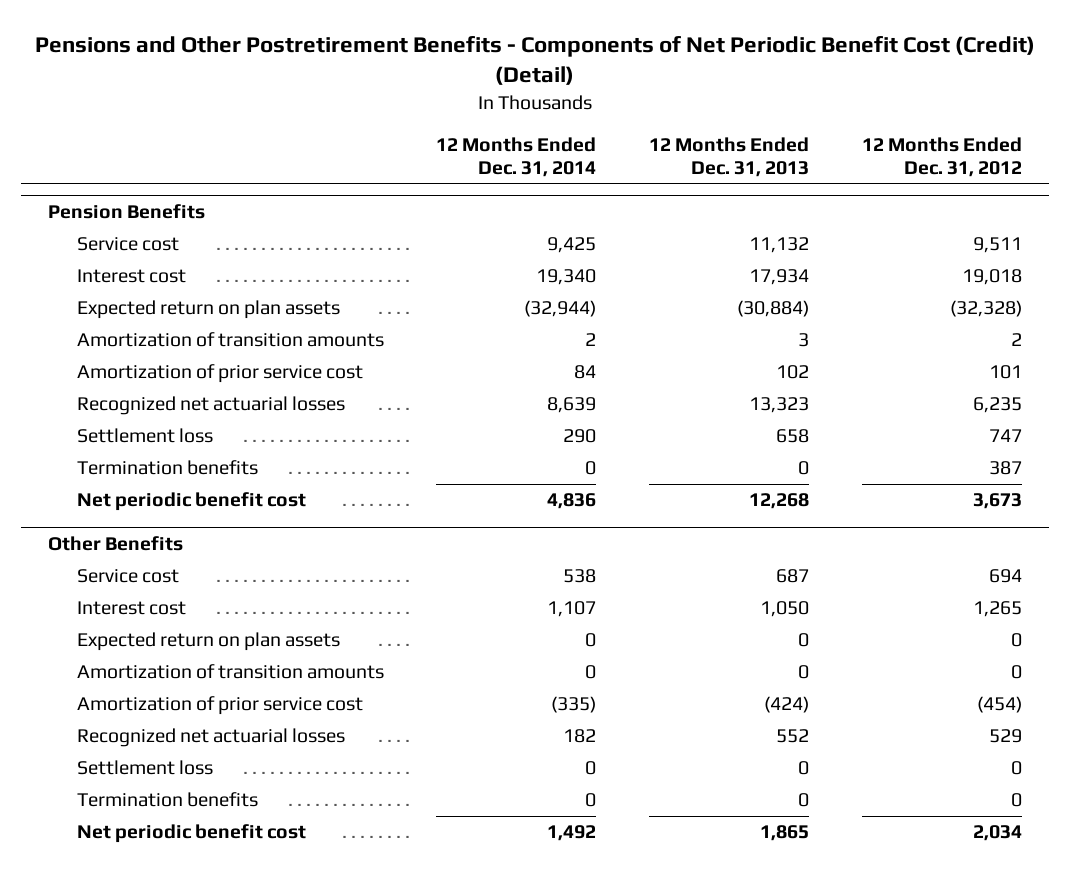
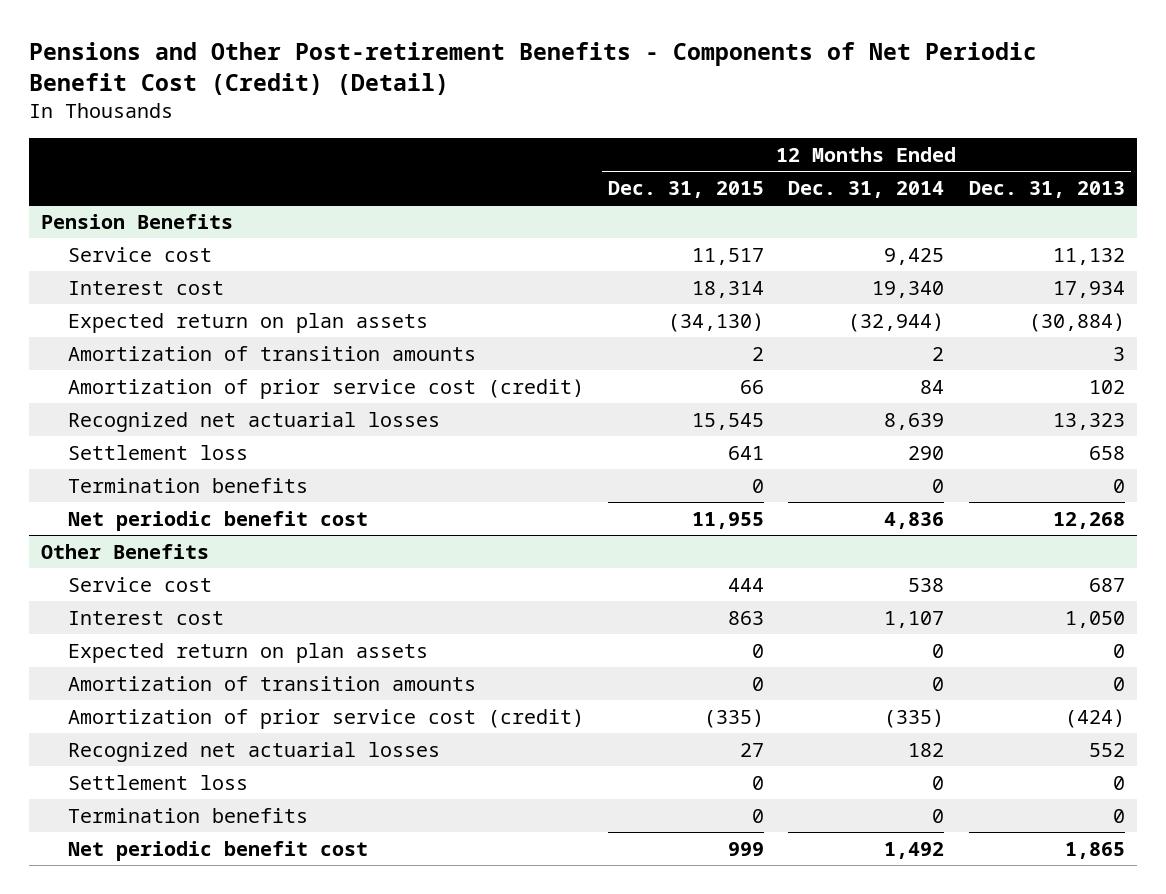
- Pensions and Other Postretirement Benefits - Components of Net Periodic Benefit Cost (Credit) (Detail)
+ Pensions and Other Post-retirement Benefits - Components of Net Periodic Benefit Cost (Credit) (Detail)
- | 12 Months Ended Dec. 31, 2014 | 12 Months Ended Dec. 31, 2013 | 12 Months Ended Dec. 31, 2012
+ | 12 Months Ended Dec. 31, 2015 | 12 Months Ended Dec. 31, 2014 | 12 Months Ended Dec. 31, 2013
@ Pension Benefits
- Amortization of prior service cost | 84 | 102 | 101
+ Amortization of prior service cost (credit) | 66 | 84 | 102
@ Other Benefits
- Amortization of prior service cost | (335) | (424) | (454)
+ Amortization of prior service cost (credit) | (335) | (335) | (424)

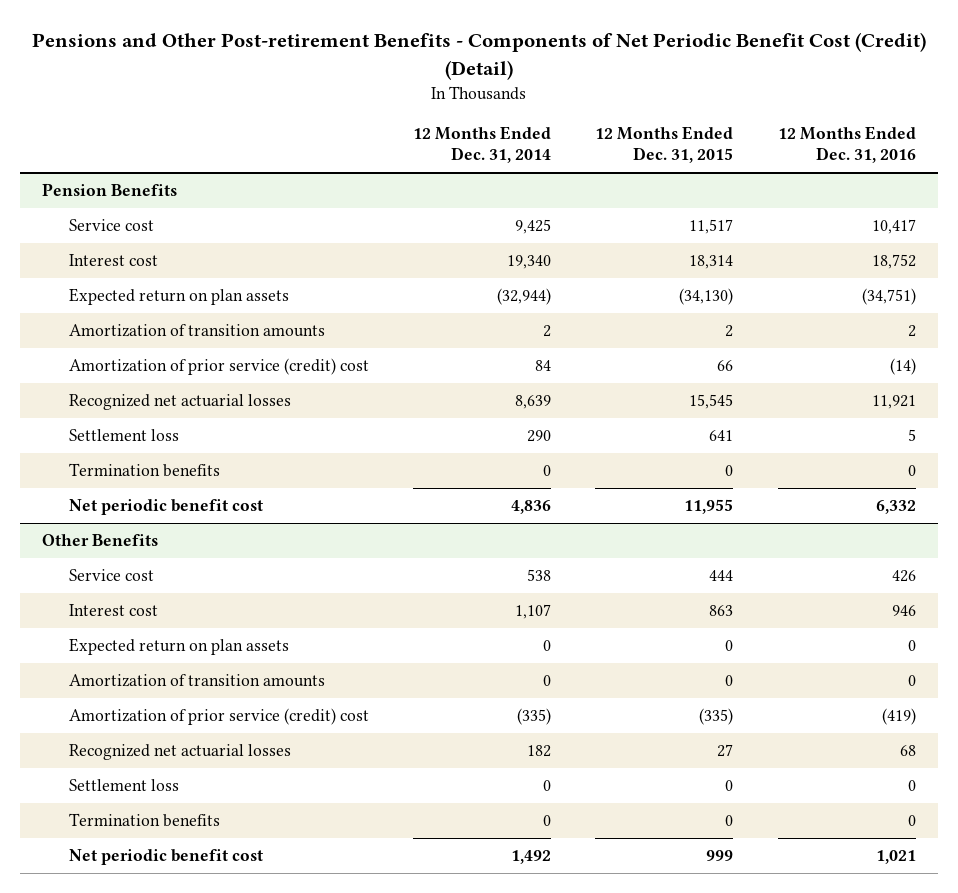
- | 12 Months Ended Dec. 31, 2015 | 12 Months Ended Dec. 31, 2014 | 12 Months Ended Dec. 31, 2013
+ | 12 Months Ended Dec. 31, 2014 | 12 Months Ended Dec. 31, 2015 | 12 Months Ended Dec. 31, 2016
@ Pension Benefits
- Amortization of prior service cost (credit) | 66 | 84 | 102
+ Amortization of prior service (credit) cost | 84 | 66 | (14)
@ Other Benefits
- Amortization of prior service cost (credit) | (335) | (335) | (424)
+ Amortization of prior service (credit) cost | (335) | (335) | (419)

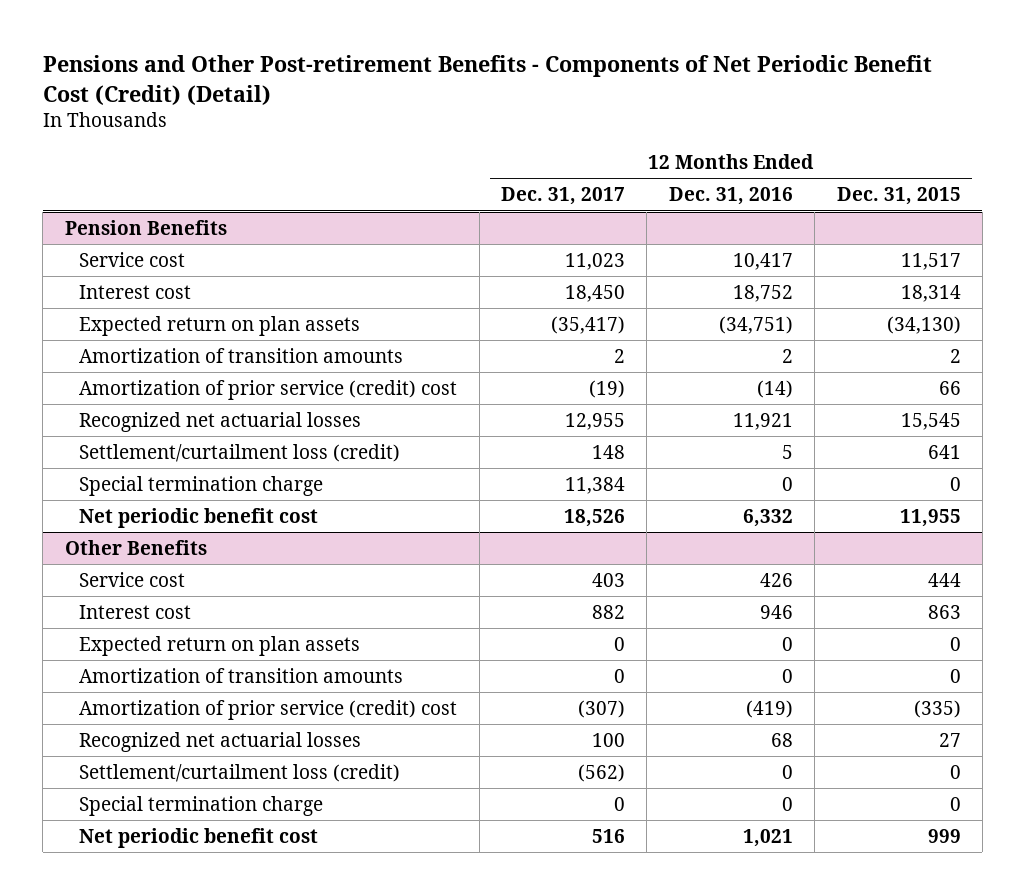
- | 12 Months Ended Dec. 31, 2014 | 12 Months Ended Dec. 31, 2015 | 12 Months Ended Dec. 31, 2016
+ | 12 Months Ended Dec. 31, 2017 | 12 Months Ended Dec. 31, 2016 | 12 Months Ended Dec. 31, 2015
@ Pension Benefits
- Settlement loss | 290 | 641 | 5
- Termination benefits | 0 | 0 | 0
+ Settlement/curtailment loss (credit) | 148 | 5 | 641
+ Special termination charge | 11,384 | 0 | 0
@ Other Benefits
- Settlement loss | 0 | 0 | 0
- Termination benefits | 0 | 0 | 0
+ Settlement/curtailment loss (credit) | (562) | 0 | 0
+ Special termination charge | 0 | 0 | 0

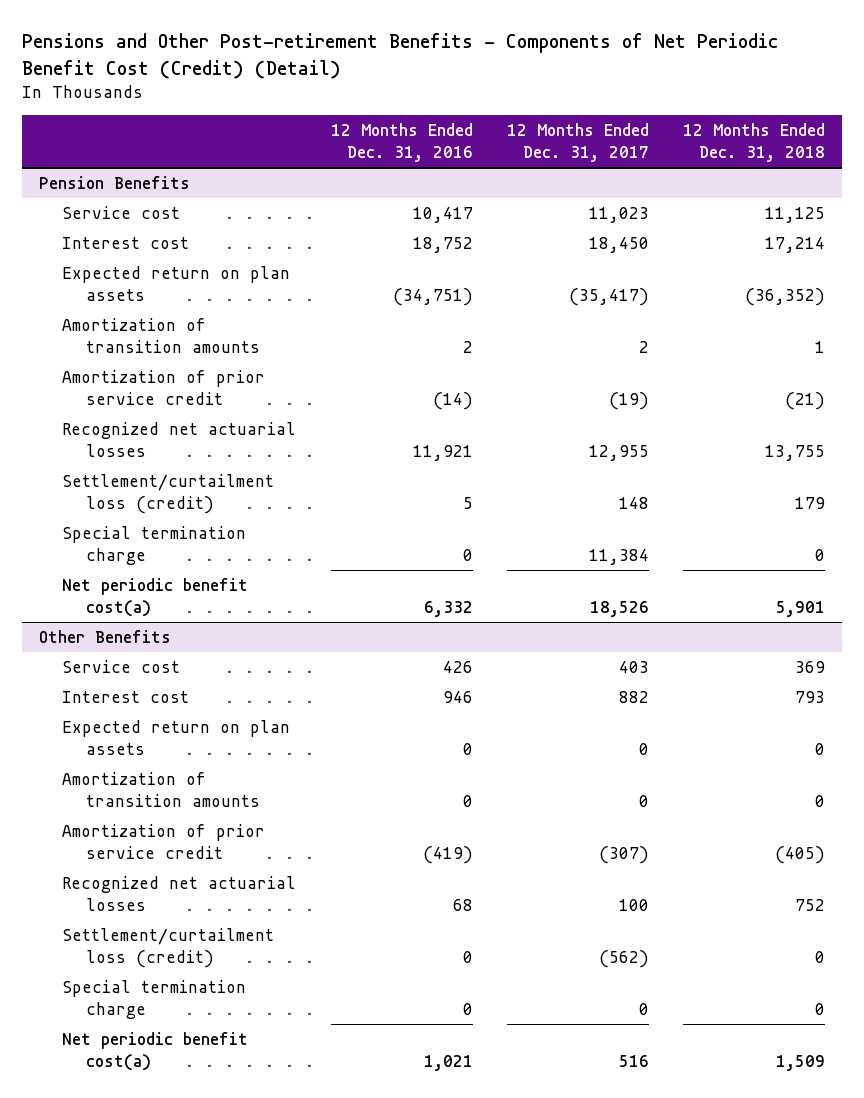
- | 12 Months Ended Dec. 31, 2017 | 12 Months Ended Dec. 31, 2016 | 12 Months Ended Dec. 31, 2015
+ | 12 Months Ended Dec. 31, 2016 | 12 Months Ended Dec. 31, 2017 | 12 Months Ended Dec. 31, 2018
@ Pension Benefits
- Amortization of prior service (credit) cost | (19) | (14) | 66
+ Amortization of prior service credit | (14) | (19) | (21)
- Net periodic benefit cost | 18,526 | 6,332 | 11,955
+ Net periodic benefit cost(a) | 6,332 | 18,526 | 5,901
@ Other Benefits
- Amortization of prior service (credit) cost | (307) | (419) | (335)
+ Amortization of prior service credit | (419) | (307) | (405)
- Net periodic benefit cost | 516 | 1,021 | 999
+ Net periodic benefit cost(a) | 1,021 | 516 | 1,509

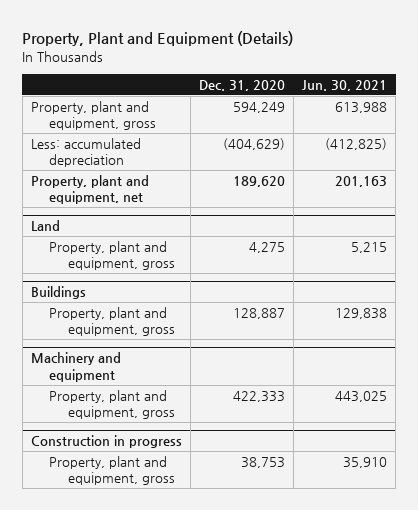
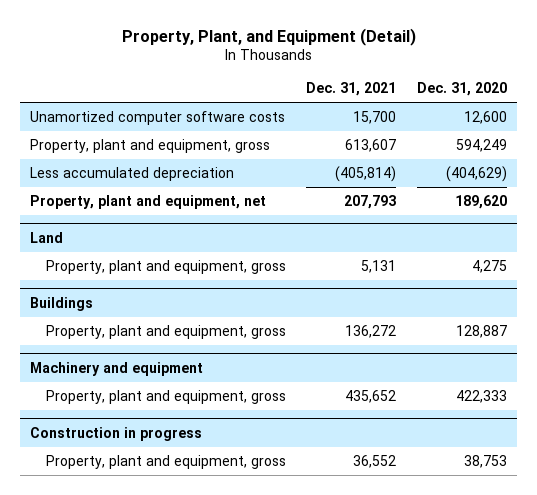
- Property, Plant and Equipment (Details)
+ Property, Plant, and Equipment (Detail)
- | Dec. 31, 2020 | Jun. 30, 2021
+ | Dec. 31, 2021 | Dec. 31, 2020
+ Unamortized computer software costs | 15,700 | 12,600
- Less: accumulated depreciation | (404,629) | (412,825)
+ Less accumulated depreciation | (405,814) | (404,629)

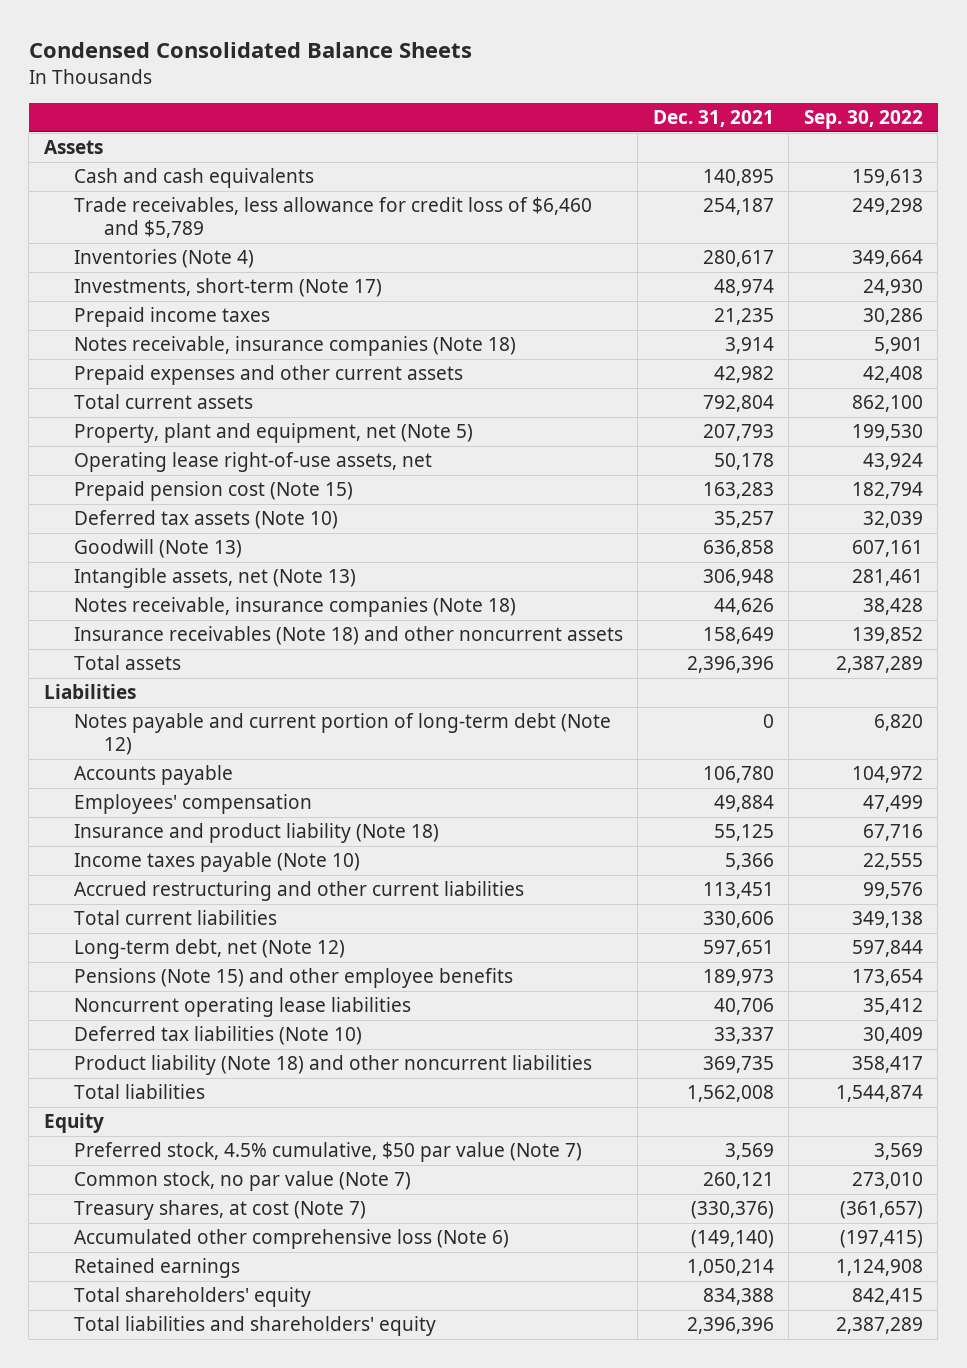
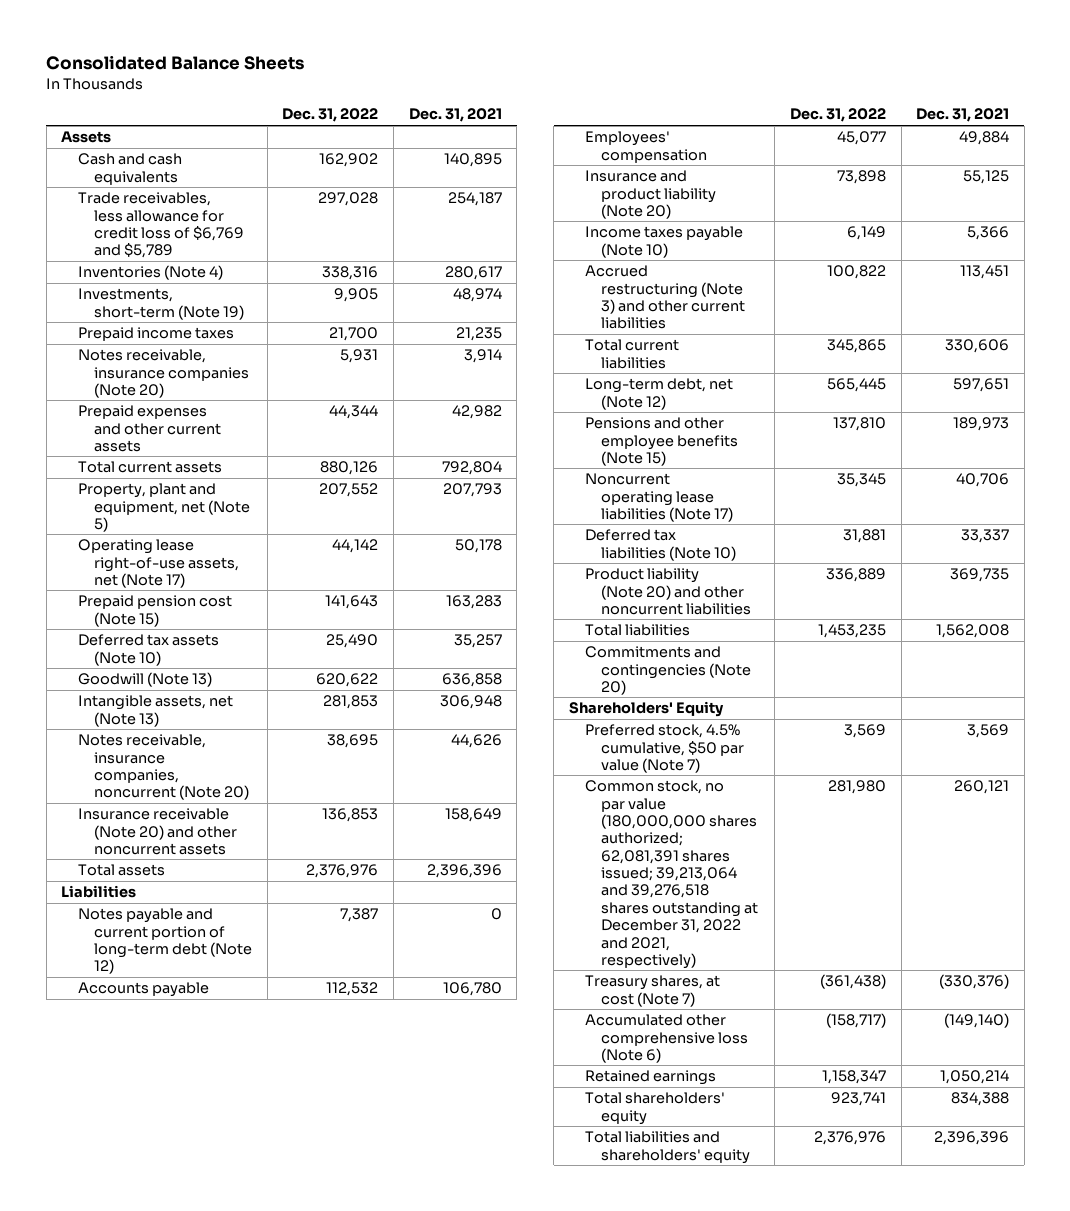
- Condensed Consolidated Balance Sheets
+ Consolidated Balance Sheets
- | Dec. 31, 2021 | Sep. 30, 2022
+ | Dec. 31, 2022 | Dec. 31, 2021
- Trade receivables, less allowance for credit loss of $6,460 and $5,789 | 254,187 | 249,298
+ Trade receivables, less allowance for credit loss of $6,769 and $5,789 | 297,028 | 254,187
- Investments, short-term (Note 17) | 48,974 | 24,930
+ Investments, short-term (Note 19) | 9,905 | 48,974
- Notes receivable, insurance companies (Note 18) | 3,914 | 5,901
+ Notes receivable, insurance companies (Note 20) | 5,931 | 3,914
- Operating lease right-of-use assets, net | 50,178 | 43,924
+ Operating lease right-of-use assets, net (Note 17) | 44,142 | 50,178
- Notes receivable, insurance companies (Note 18) | 44,626 | 38,428
- Insurance receivables (Note 18) and other noncurrent assets | 158,649 | 139,852
+ Notes receivable, insurance companies, noncurrent (Note 20) | 38,695 | 44,626
+ Insurance receivable (Note 20) and other noncurrent assets | 136,853 | 158,649
- Insurance and product liability (Note 18) | 55,125 | 67,716
+ Insurance and product liability (Note 20) | 73,898 | 55,125
- Accrued restructuring and other current liabilities | 113,451 | 99,576
+ Accrued restructuring (Note 3) and other current liabilities | 100,822 | 113,451
- Pensions (Note 15) and other employee benefits | 189,973 | 173,654
- Noncurrent operating lease liabilities | 40,706 | 35,412
+ Pensions and other employee benefits (Note 15) | 137,810 | 189,973
+ Noncurrent operating lease liabilities (Note 17) | 35,345 | 40,706
- Product liability (Note 18) and other noncurrent liabilities | 369,735 | 358,417
+ Product liability (Note 20) and other noncurrent liabilities | 336,889 | 369,735
- Equity
+ Commitments and contingencies (Note 20)
+ Shareholders' Equity
- Common stock, no par value (Note 7) | 260,121 | 273,010
+ Common stock, no par value (180,000,000 shares authorized; 62,081,391 shares issued; 39,213,064 and 39,276,518 shares outstanding at December 31, 2022 and 2021, respectively) | 281,980 | 260,121

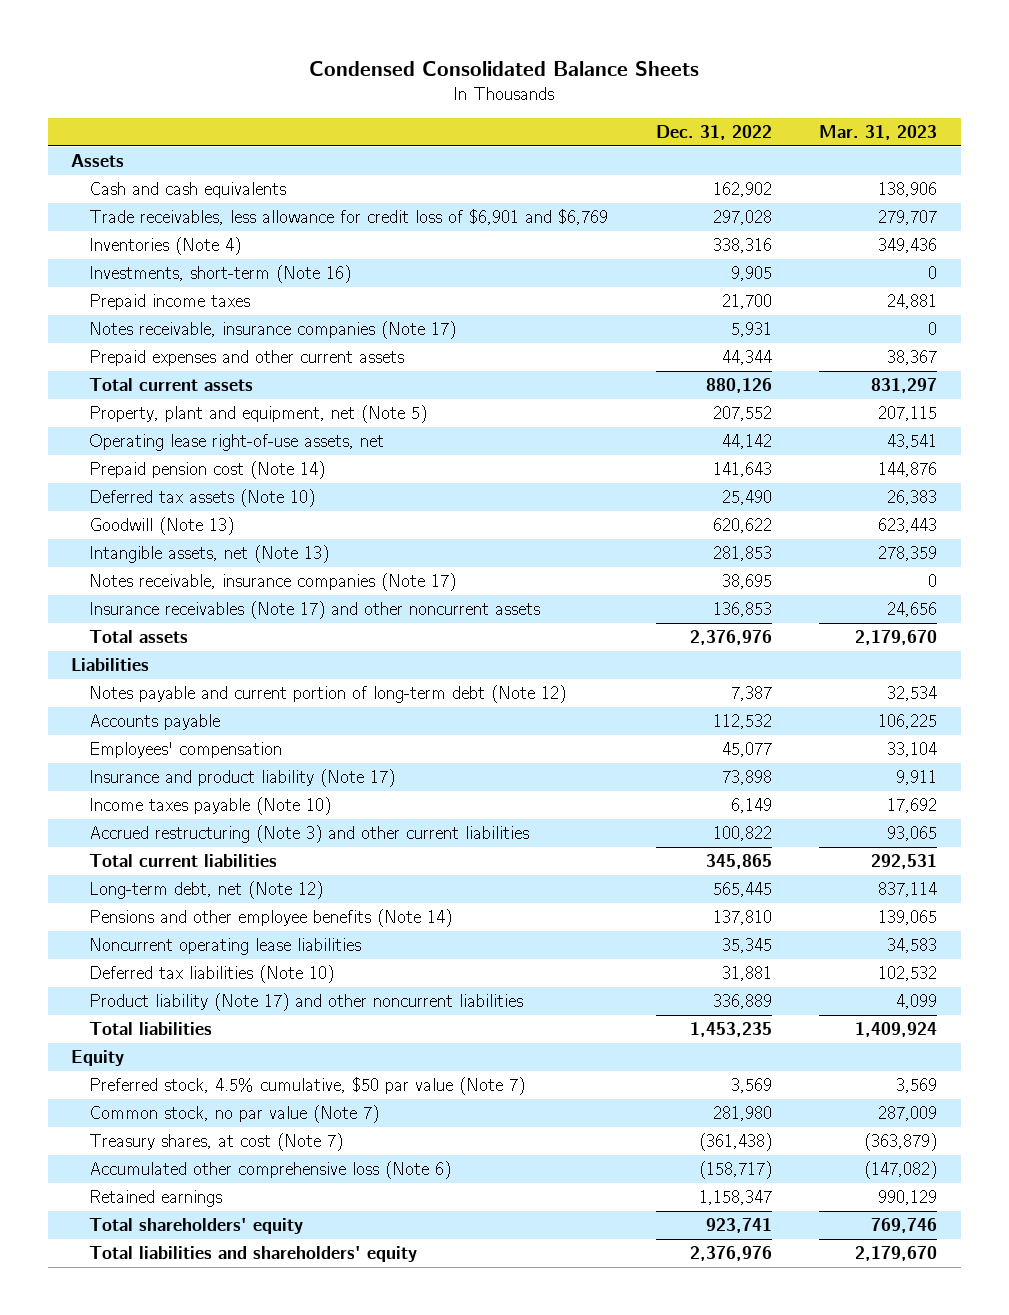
- Consolidated Balance Sheets
+ Condensed Consolidated Balance Sheets
- | Dec. 31, 2022 | Dec. 31, 2021
+ | Dec. 31, 2022 | Mar. 31, 2023
- Trade receivables, less allowance for credit loss of $6,769 and $5,789 | 297,028 | 254,187
+ Trade receivables, less allowance for credit loss of $6,901 and $6,769 | 297,028 | 279,707
- Investments, short-term (Note 19) | 9,905 | 48,974
+ Investments, short-term (Note 16) | 9,905 | 0
- Notes receivable, insurance companies (Note 20) | 5,931 | 3,914
+ Notes receivable, insurance companies (Note 17) | 5,931 | 0
- Operating lease right-of-use assets, net (Note 17) | 44,142 | 50,178
- Prepaid pension cost (Note 15) | 141,643 | 163,283
+ Operating lease right-of-use assets, net | 44,142 | 43,541
+ Prepaid pension cost (Note 14) | 141,643 | 144,876
- Notes receivable, insurance companies, noncurrent (Note 20) | 38,695 | 44,626
- Insurance receivable (Note 20) and other noncurrent assets | 136,853 | 158,649
+ Notes receivable, insurance companies (Note 17) | 38,695 | 0
+ Insurance receivables (Note 17) and other noncurrent assets | 136,853 | 24,656
- Insurance and product liability (Note 20) | 73,898 | 55,125
+ Insurance and product liability (Note 17) | 73,898 | 9,911
- Pensions and other employee benefits (Note 15) | 137,810 | 189,973
- Noncurrent operating lease liabilities (Note 17) | 35,345 | 40,706
+ Pensions and other employee benefits (Note 14) | 137,810 | 139,065
+ Noncurrent operating lease liabilities | 35,345 | 34,583
- Product liability (Note 20) and other noncurrent liabilities | 336,889 | 369,735
+ Product liability (Note 17) and other noncurrent liabilities | 336,889 | 4,099
- Commitments and contingencies (Note 20)
- Shareholders' Equity
+ Equity
- Common stock, no par value (180,000,000 shares authorized; 62,081,391 shares issued; 39,213,064 and 39,276,518 shares outstanding at December 31, 2022 and 2021, respectively) | 281,980 | 260,121
+ Common stock, no par value (Note 7) | 281,980 | 287,009

